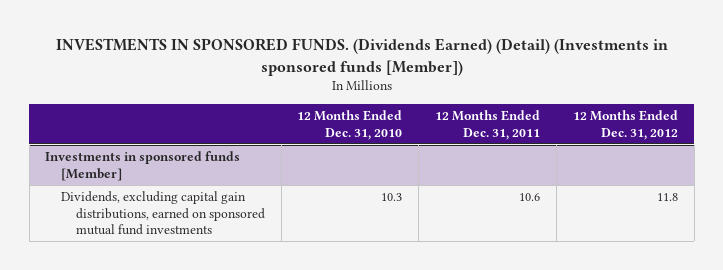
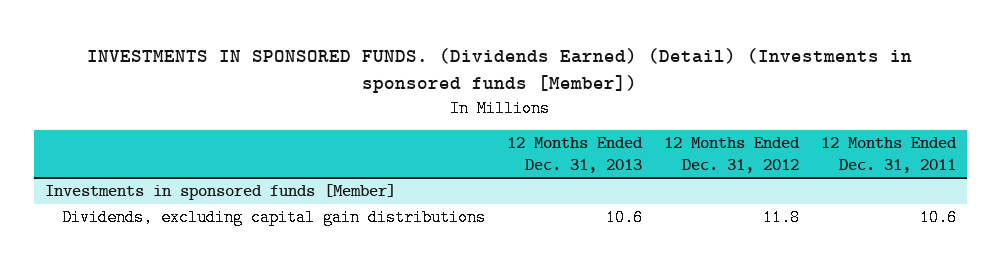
- | 12 Months Ended Dec. 31, 2010 | 12 Months Ended Dec. 31, 2011 | 12 Months Ended Dec. 31, 2012
+ | 12 Months Ended Dec. 31, 2013 | 12 Months Ended Dec. 31, 2012 | 12 Months Ended Dec. 31, 2011
@ Investments in sponsored funds [Member]
- Dividends, excluding capital gain distributions, earned on sponsored mutual fund investments | 10.3 | 10.6 | 11.8
+ Dividends, excluding capital gain distributions | 10.6 | 11.8 | 10.6

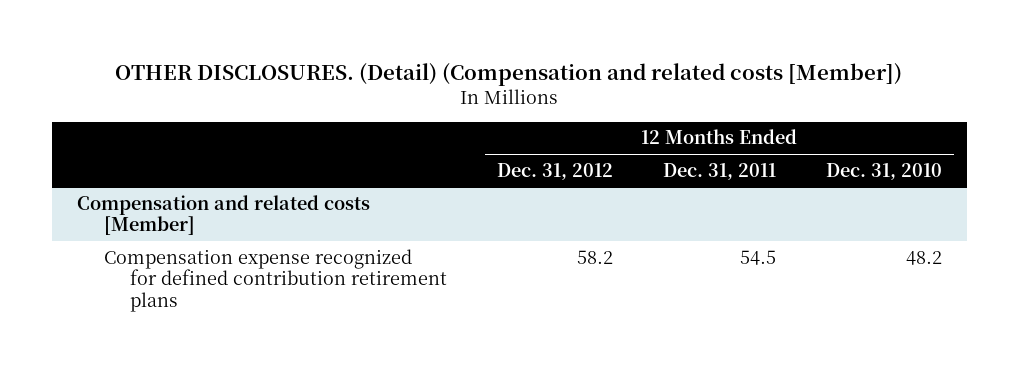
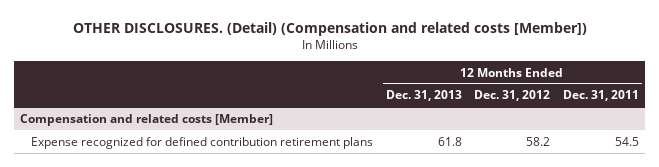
- | 12 Months Ended Dec. 31, 2012 | 12 Months Ended Dec. 31, 2011 | 12 Months Ended Dec. 31, 2010
+ | 12 Months Ended Dec. 31, 2013 | 12 Months Ended Dec. 31, 2012 | 12 Months Ended Dec. 31, 2011
@ Compensation and related costs [Member]
- Compensation expense recognized for defined contribution retirement plans | 58.2 | 54.5 | 48.2
+ Expense recognized for defined contribution retirement plans | 61.8 | 58.2 | 54.5

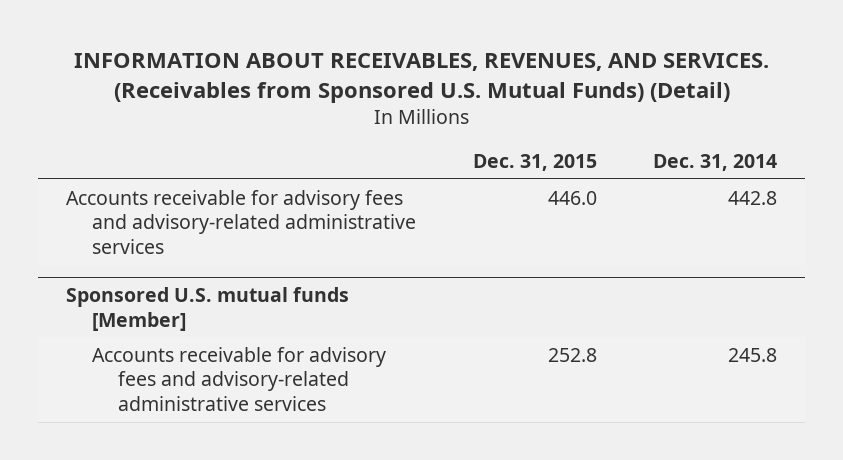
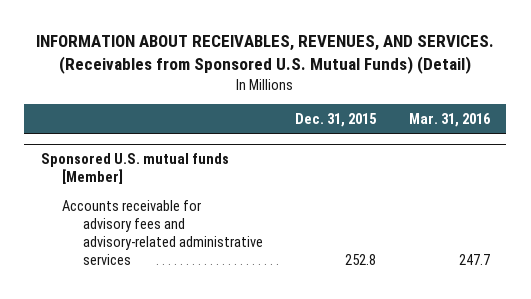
- | Dec. 31, 2015 | Dec. 31, 2014
+ | Dec. 31, 2015 | Mar. 31, 2016
- Accounts receivable for advisory fees and advisory-related administrative services | 446.0 | 442.8

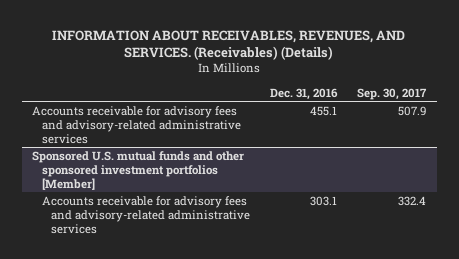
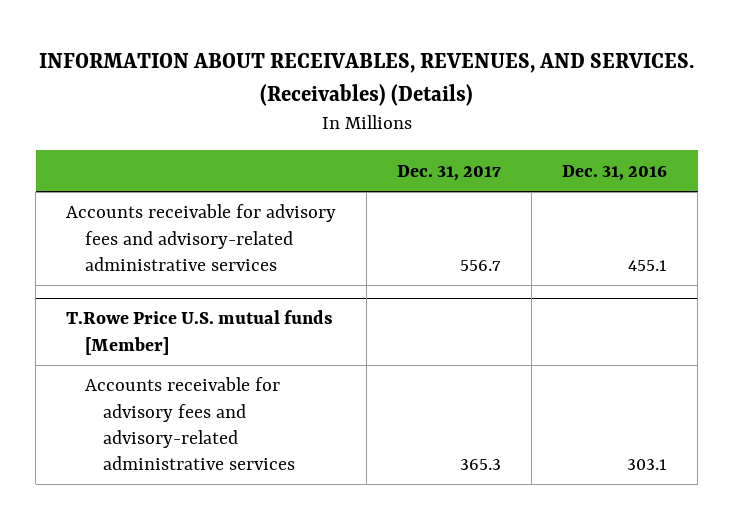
- | Dec. 31, 2016 | Sep. 30, 2017
+ | Dec. 31, 2017 | Dec. 31, 2016
- Sponsored U.S. mutual funds and other sponsored investment portfolios [Member]
+ T.Rowe Price U.S. mutual funds [Member]

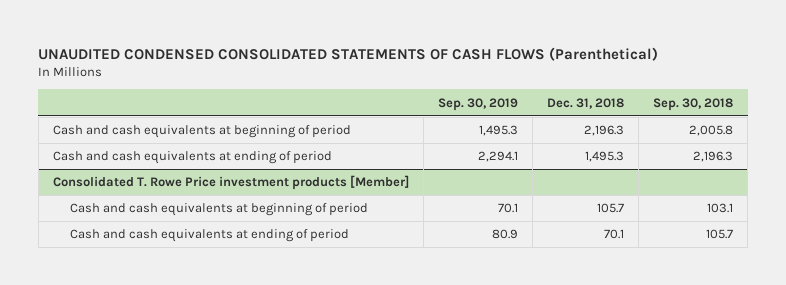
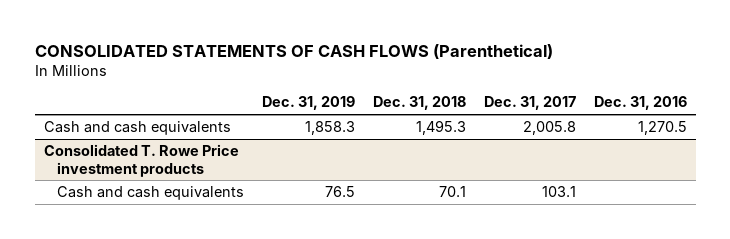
- UNAUDITED CONDENSED CONSOLIDATED STATEMENTS OF CASH FLOWS (Parenthetical)
+ CONSOLIDATED STATEMENTS OF CASH FLOWS (Parenthetical)
- | Sep. 30, 2019 | Dec. 31, 2018 | Sep. 30, 2018
+ | Dec. 31, 2019 | Dec. 31, 2018 | Dec. 31, 2017 | Dec. 31, 2016
- Cash and cash equivalents at beginning of period | 1,495.3 | 2,196.3 | 2,005.8
- Cash and cash equivalents at ending of period | 2,294.1 | 1,495.3 | 2,196.3
- Consolidated T. Rowe Price investment products [Member]
- Cash and cash equivalents at beginning of period | 70.1 | 105.7 | 103.1
- Cash and cash equivalents at ending of period | 80.9 | 70.1 | 105.7
+ Cash and cash equivalents | 1,858.3 | 1,495.3 | 2,005.8 | 1,270.5
+ Consolidated T. Rowe Price investment products
+ Cash and cash equivalents | 76.5 | 70.1 | 103.1 |

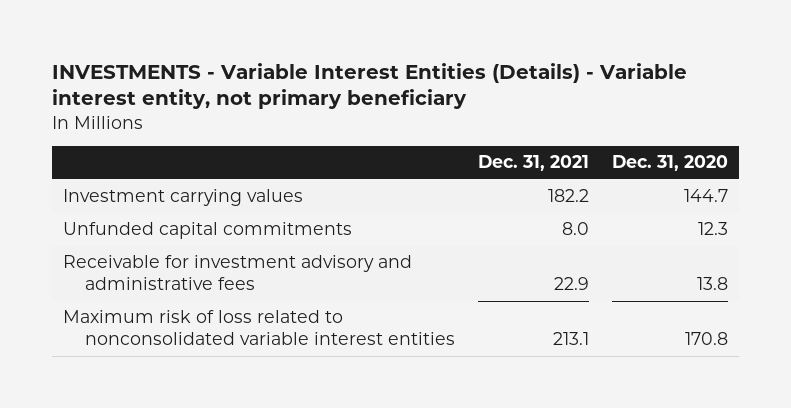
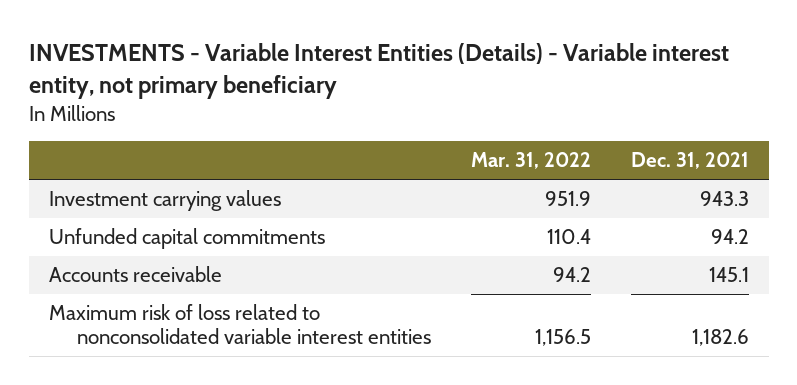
- | Dec. 31, 2021 | Dec. 31, 2020
+ | Mar. 31, 2022 | Dec. 31, 2021
- Investment carrying values | 182.2 | 144.7
- Unfunded capital commitments | 8.0 | 12.3
- Receivable for investment advisory and administrative fees | 22.9 | 13.8
- Maximum risk of loss related to nonconsolidated variable interest entities | 213.1 | 170.8
+ Investment carrying values | 951.9 | 943.3
+ Unfunded capital commitments | 110.4 | 94.2
+ Accounts receivable | 94.2 | 145.1
+ Maximum risk of loss related to nonconsolidated variable interest entities | 1,156.5 | 1,182.6

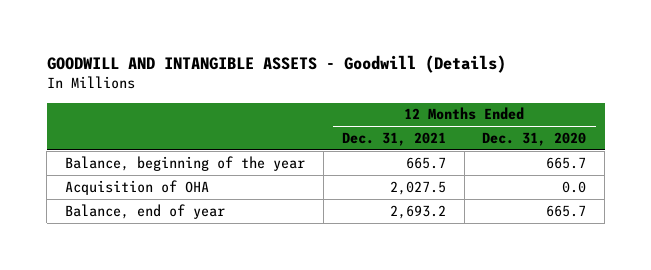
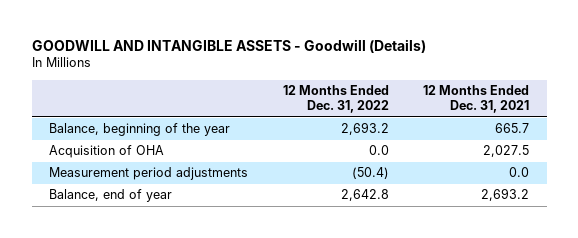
- | 12 Months Ended Dec. 31, 2021 | 12 Months Ended Dec. 31, 2020
+ | 12 Months Ended Dec. 31, 2022 | 12 Months Ended Dec. 31, 2021
+ Measurement period adjustments | (50.4) | 0.0

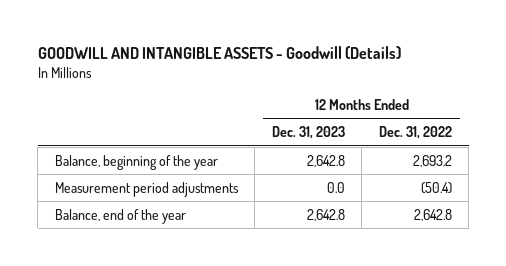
- | 12 Months Ended Dec. 31, 2022 | 12 Months Ended Dec. 31, 2021
+ | 12 Months Ended Dec. 31, 2023 | 12 Months Ended Dec. 31, 2022
- Acquisition of OHA | 0.0 | 2,027.5
- Balance, end of year | 2,642.8 | 2,693.2
+ Balance, end of the year | 2,642.8 | 2,642.8

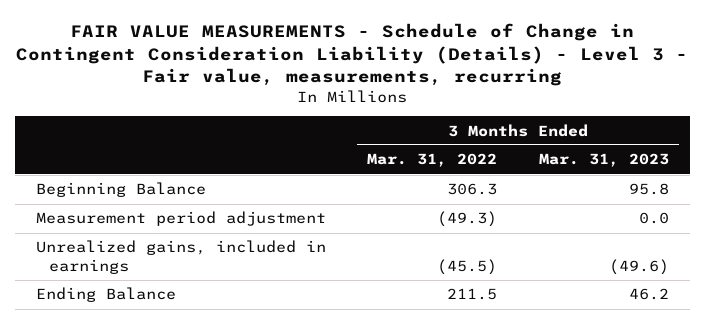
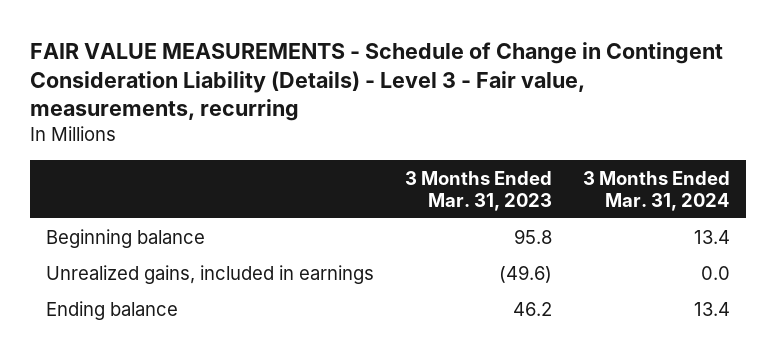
- | 3 Months Ended Mar. 31, 2022 | 3 Months Ended Mar. 31, 2023
+ | 3 Months Ended Mar. 31, 2023 | 3 Months Ended Mar. 31, 2024
- Beginning Balance | 306.3 | 95.8
- Measurement period adjustment | (49.3) | 0.0
+ Beginning balance | 95.8 | 13.4
- Ending Balance | 211.5 | 46.2
+ Ending balance | 46.2 | 13.4

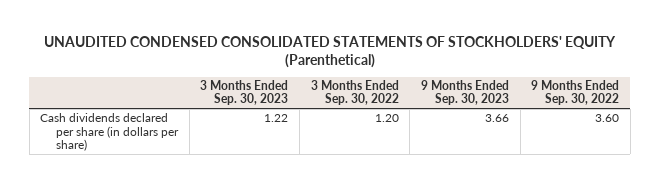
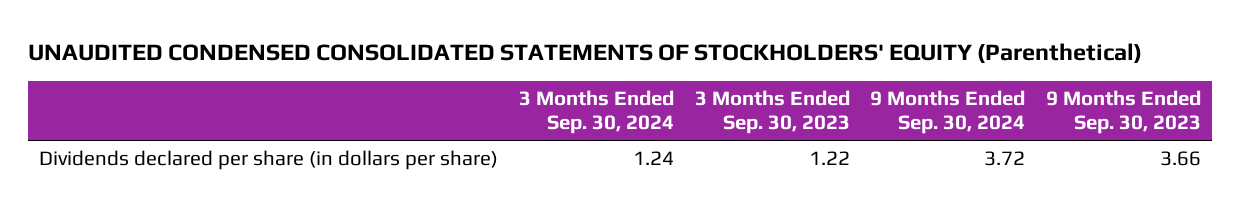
- | 3 Months Ended Sep. 30, 2023 | 3 Months Ended Sep. 30, 2022 | 9 Months Ended Sep. 30, 2023 | 9 Months Ended Sep. 30, 2022
+ | 3 Months Ended Sep. 30, 2024 | 3 Months Ended Sep. 30, 2023 | 9 Months Ended Sep. 30, 2024 | 9 Months Ended Sep. 30, 2023
- Cash dividends declared per share (in dollars per share) | 1.22 | 1.20 | 3.66 | 3.60
+ Dividends declared per share (in dollars per share) | 1.24 | 1.22 | 3.72 | 3.66

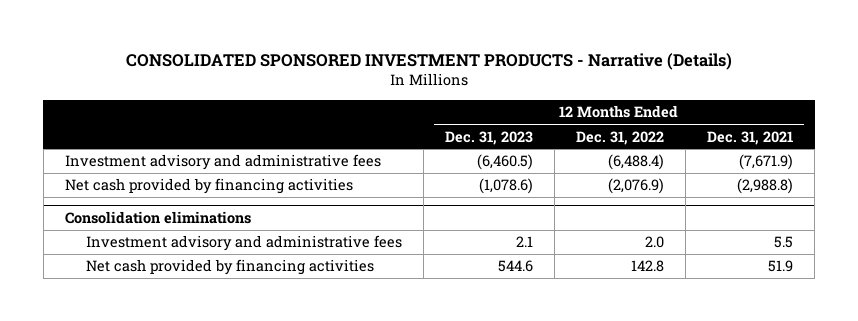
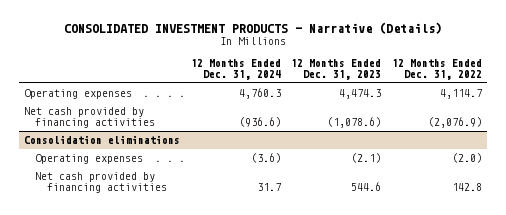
- CONSOLIDATED SPONSORED INVESTMENT PRODUCTS - Narrative (Details)
+ CONSOLIDATED INVESTMENT PRODUCTS - Narrative (Details)
- | 12 Months Ended Dec. 31, 2023 | 12 Months Ended Dec. 31, 2022 | 12 Months Ended Dec. 31, 2021
+ | 12 Months Ended Dec. 31, 2024 | 12 Months Ended Dec. 31, 2023 | 12 Months Ended Dec. 31, 2022
- Investment advisory and administrative fees | (6,460.5) | (6,488.4) | (7,671.9)
+ Operating expenses | 4,760.3 | 4,474.3 | 4,114.7
@ Consolidation eliminations
- Investment advisory and administrative fees | 2.1 | 2.0 | 5.5
+ Operating expenses | (3.6) | (2.1) | (2.0)

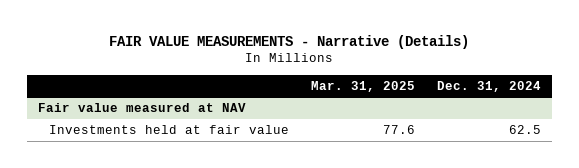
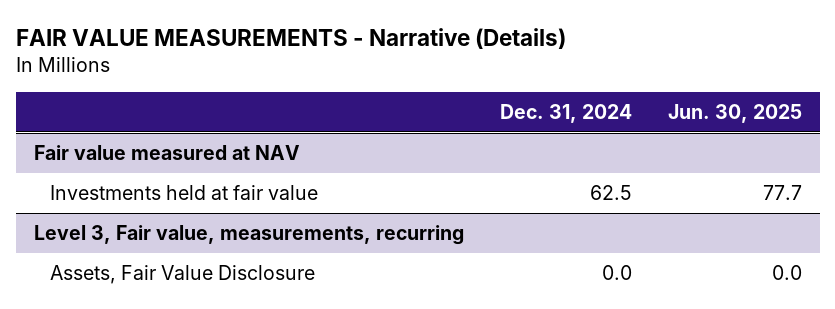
- | Mar. 31, 2025 | Dec. 31, 2024
+ | Dec. 31, 2024 | Jun. 30, 2025
+ Level 3, Fair value, measurements, recurring
+ Assets, Fair Value Disclosure | 0.0 | 0.0

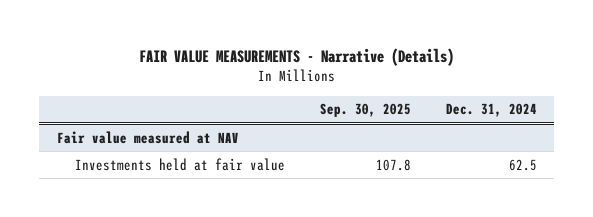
- | Dec. 31, 2024 | Jun. 30, 2025
+ | Sep. 30, 2025 | Dec. 31, 2024
- Level 3, Fair value, measurements, recurring
- Assets, Fair Value Disclosure | 0.0 | 0.0

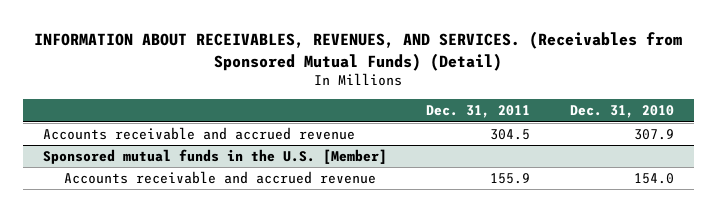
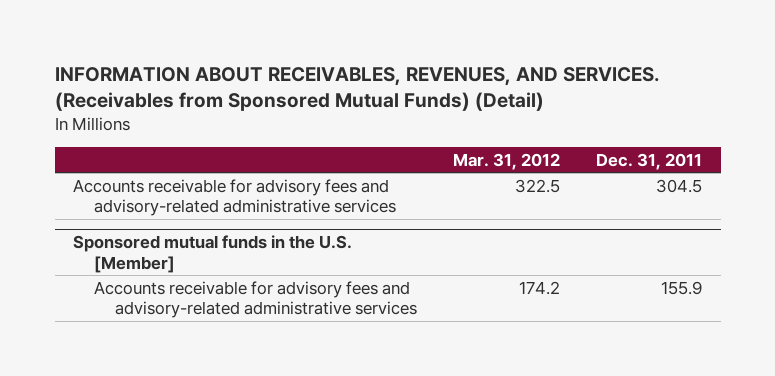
- | Dec. 31, 2011 | Dec. 31, 2010
+ | Mar. 31, 2012 | Dec. 31, 2011
- Accounts receivable and accrued revenue | 304.5 | 307.9
+ Accounts receivable for advisory fees and advisory-related administrative services | 322.5 | 304.5
@ Sponsored mutual funds in the U.S. [Member]
- Accounts receivable and accrued revenue | 155.9 | 154.0
+ Accounts receivable for advisory fees and advisory-related administrative services | 174.2 | 155.9

